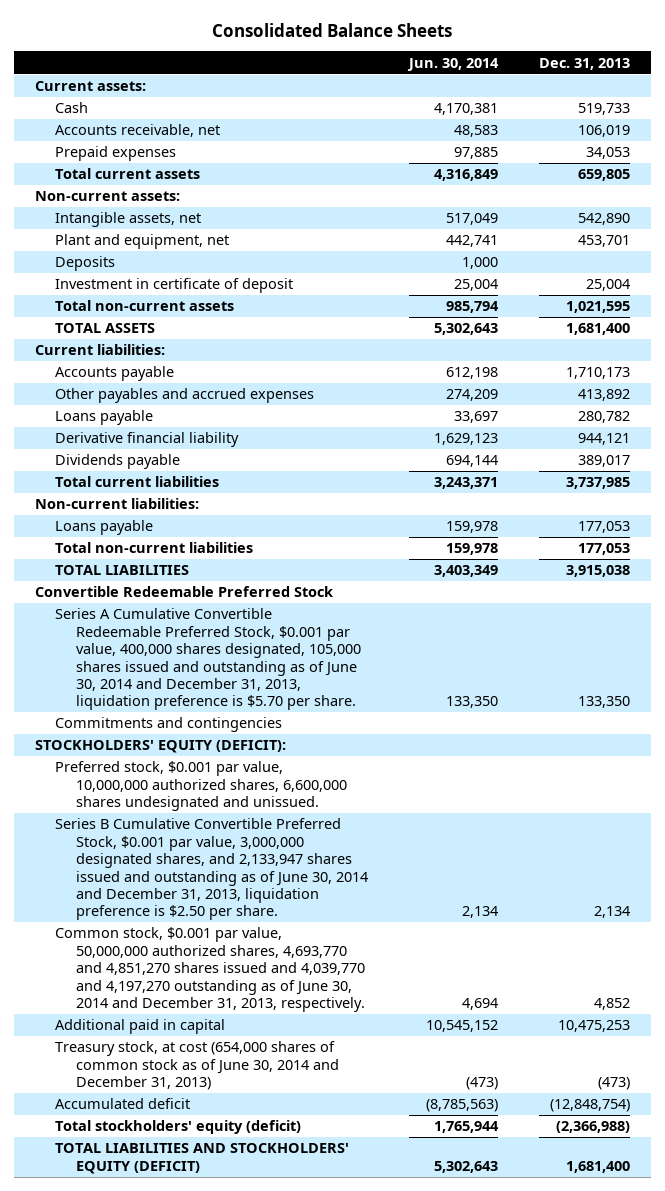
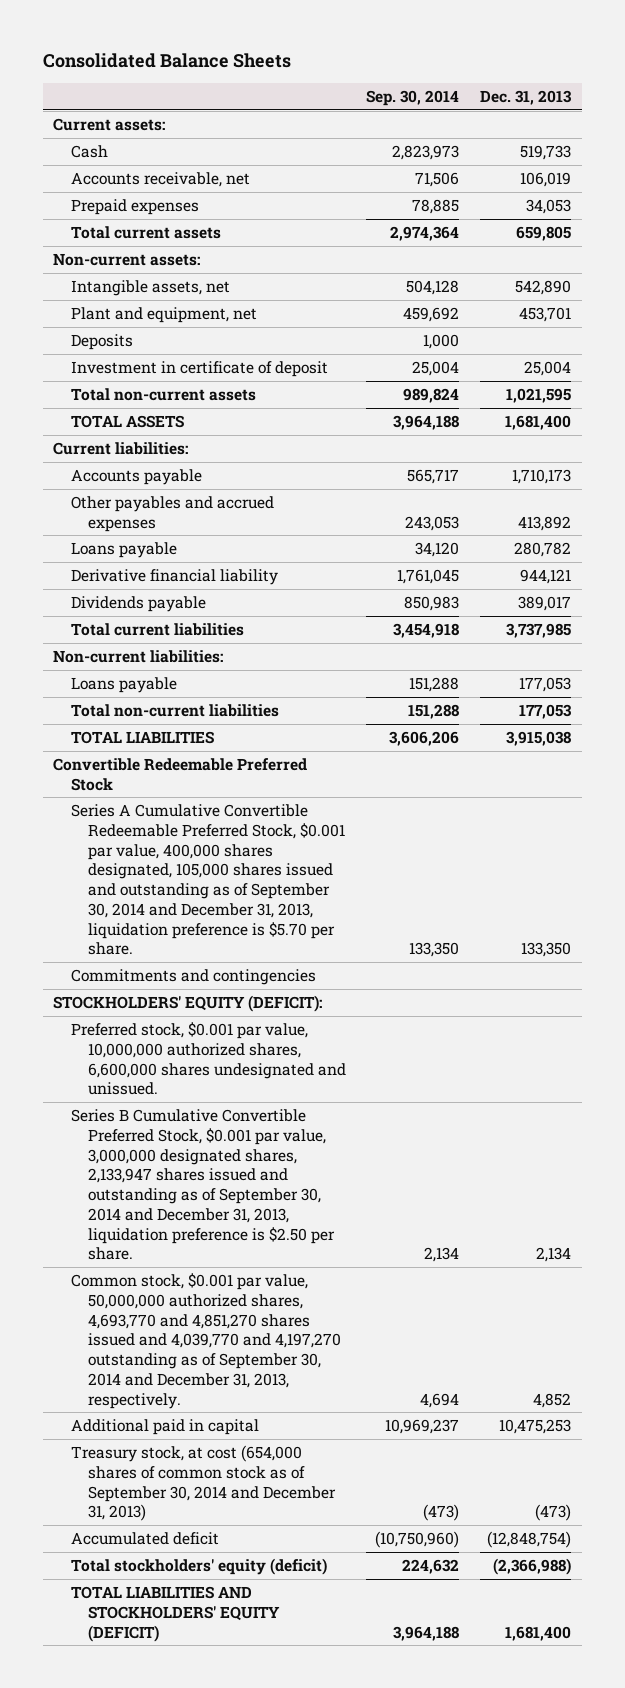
- | Jun. 30, 2014 | Dec. 31, 2013
+ | Sep. 30, 2014 | Dec. 31, 2013
- Series A Cumulative Convertible Redeemable Preferred Stock, $0.001 par value, 400,000 shares designated, 105,000 shares issued and outstanding as of June 30, 2014 and December 31, 2013, liquidation preference is $5.70 per share. | 133,350 | 133,350
+ Series A Cumulative Convertible Redeemable Preferred Stock, $0.001 par value, 400,000 shares designated, 105,000 shares issued and outstanding as of September 30, 2014 and December 31, 2013, liquidation preference is $5.70 per share. | 133,350 | 133,350
- Series B Cumulative Convertible Preferred Stock, $0.001 par value, 3,000,000 designated shares, and 2,133,947 shares issued and outstanding as of June 30, 2014 and December 31, 2013, liquidation preference is $2.50 per share. | 2,134 | 2,134
- Common stock, $0.001 par value, 50,000,000 authorized shares, 4,693,770 and 4,851,270 shares issued and 4,039,770 and 4,197,270 outstanding as of June 30, 2014 and December 31, 2013, respectively. | 4,694 | 4,852
+ Series B Cumulative Convertible Preferred Stock, $0.001 par value, 3,000,000 designated shares, 2,133,947 shares issued and outstanding as of September 30, 2014 and December 31, 2013, liquidation preference is $2.50 per share. | 2,134 | 2,134
+ Common stock, $0.001 par value, 50,000,000 authorized shares, 4,693,770 and 4,851,270 shares issued and 4,039,770 and 4,197,270 outstanding as of September 30, 2014 and December 31, 2013, respectively. | 4,694 | 4,852
- Treasury stock, at cost (654,000 shares of common stock as of June 30, 2014 and December 31, 2013) | (473) | (473)
+ Treasury stock, at cost (654,000 shares of common stock as of September 30, 2014 and December 31, 2013) | (473) | (473)

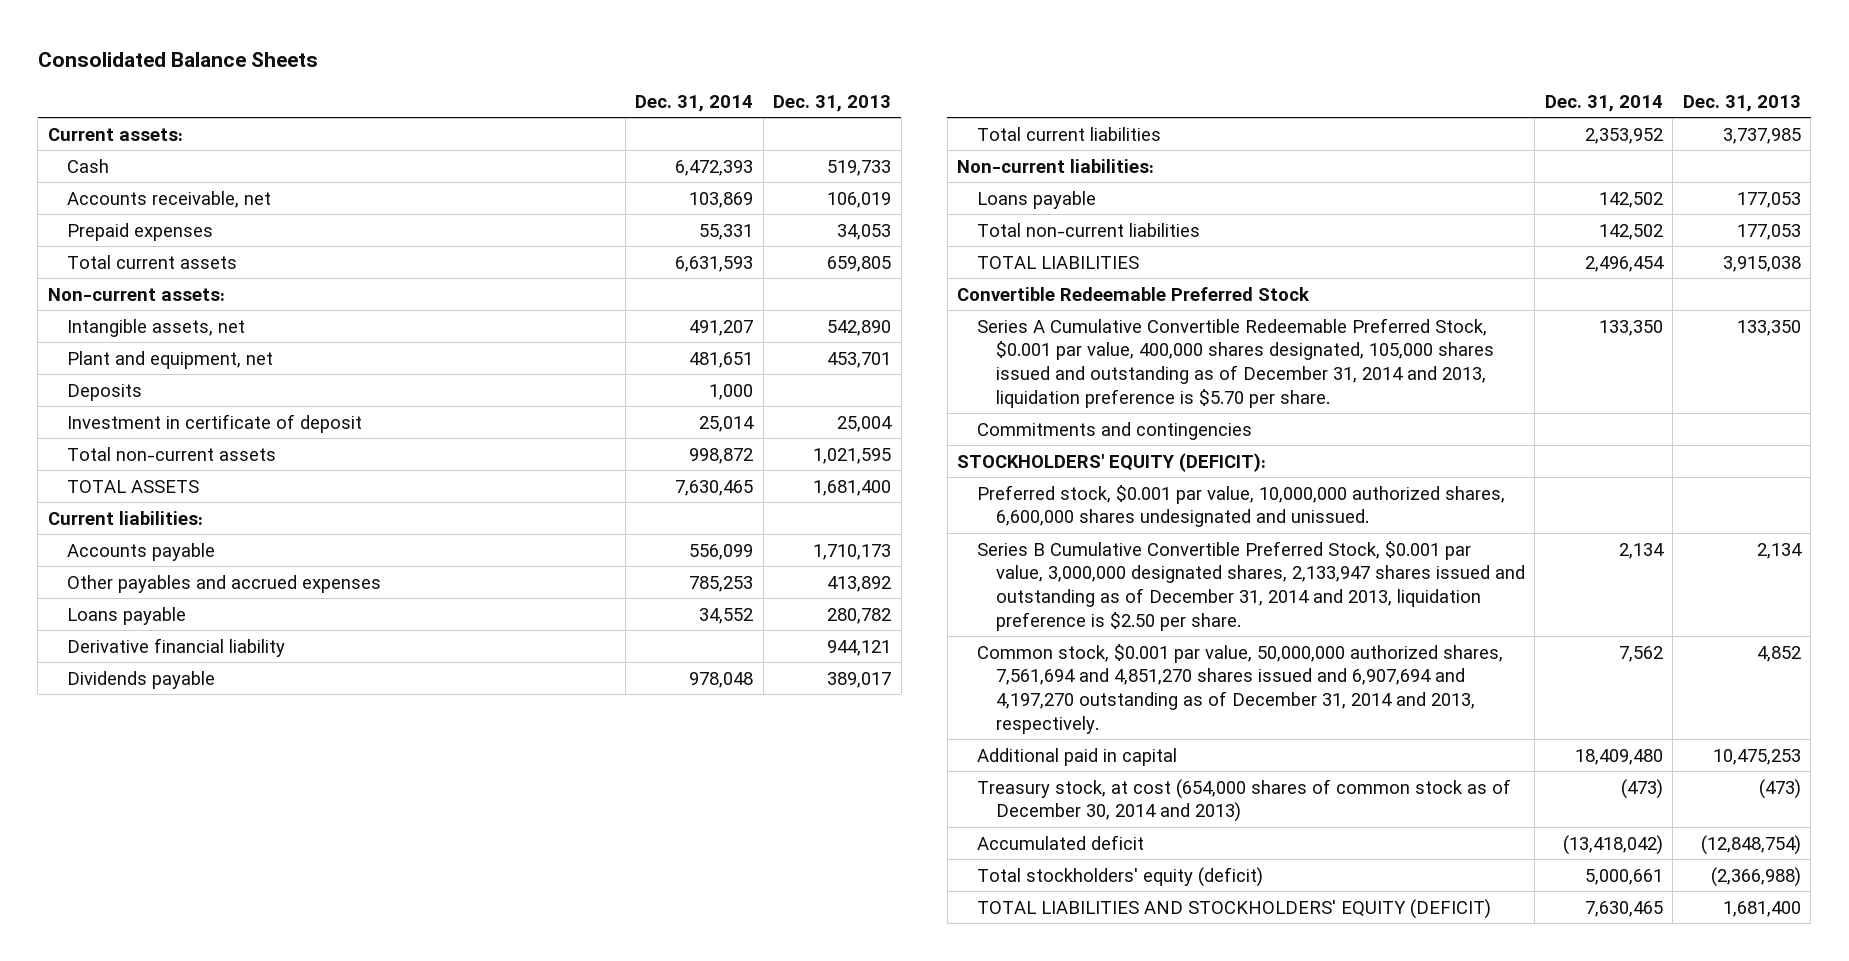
- | Sep. 30, 2014 | Dec. 31, 2013
+ | Dec. 31, 2014 | Dec. 31, 2013
- Series A Cumulative Convertible Redeemable Preferred Stock, $0.001 par value, 400,000 shares designated, 105,000 shares issued and outstanding as of September 30, 2014 and December 31, 2013, liquidation preference is $5.70 per share. | 133,350 | 133,350
+ Series A Cumulative Convertible Redeemable Preferred Stock, $0.001 par value, 400,000 shares designated, 105,000 shares issued and outstanding as of December 31, 2014 and 2013, liquidation preference is $5.70 per share. | 133,350 | 133,350
- Series B Cumulative Convertible Preferred Stock, $0.001 par value, 3,000,000 designated shares, 2,133,947 shares issued and outstanding as of September 30, 2014 and December 31, 2013, liquidation preference is $2.50 per share. | 2,134 | 2,134
- Common stock, $0.001 par value, 50,000,000 authorized shares, 4,693,770 and 4,851,270 shares issued and 4,039,770 and 4,197,270 outstanding as of September 30, 2014 and December 31, 2013, respectively. | 4,694 | 4,852
+ Series B Cumulative Convertible Preferred Stock, $0.001 par value, 3,000,000 designated shares, 2,133,947 shares issued and outstanding as of December 31, 2014 and 2013, liquidation preference is $2.50 per share. | 2,134 | 2,134
+ Common stock, $0.001 par value, 50,000,000 authorized shares, 7,561,694 and 4,851,270 shares issued and 6,907,694 and 4,197,270 outstanding as of December 31, 2014 and 2013, respectively. | 7,562 | 4,852
- Treasury stock, at cost (654,000 shares of common stock as of September 30, 2014 and December 31, 2013) | (473) | (473)
+ Treasury stock, at cost (654,000 shares of common stock as of December 30, 2014 and 2013) | (473) | (473)

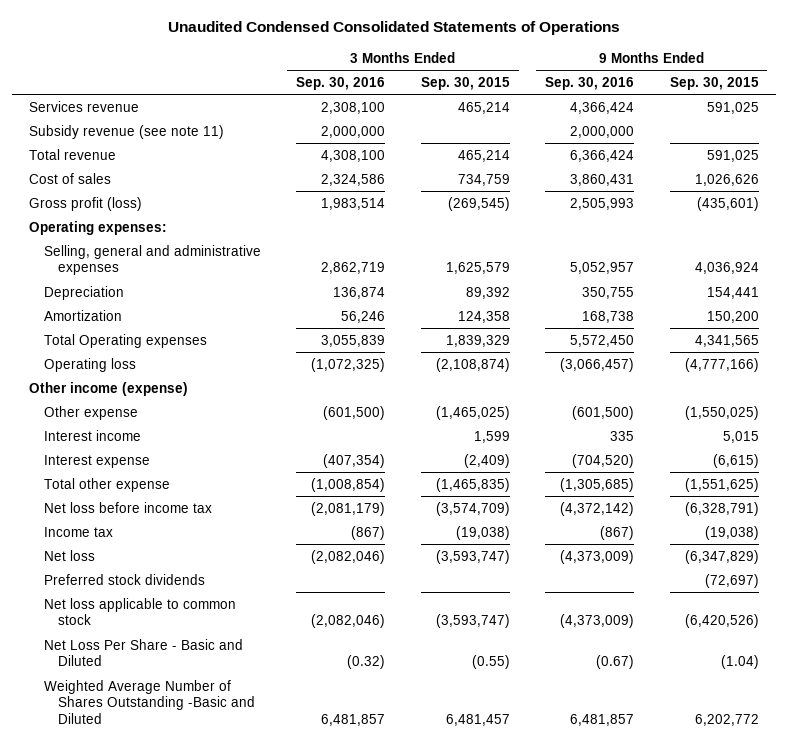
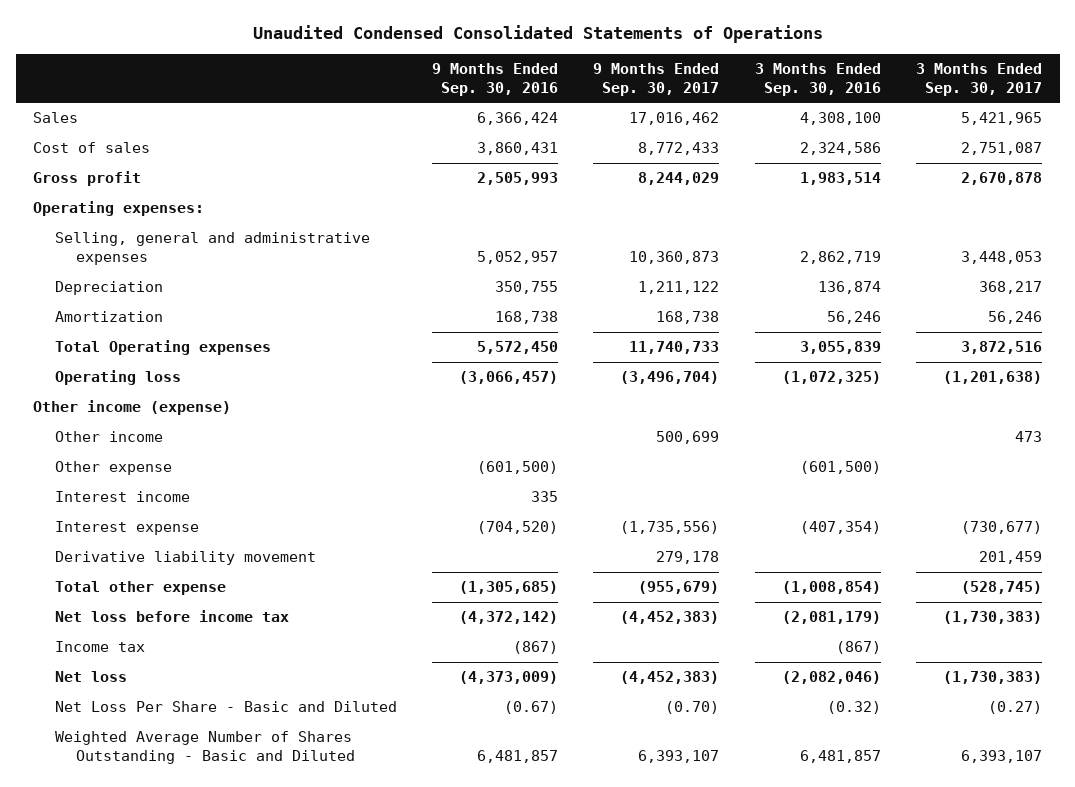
- | 3 Months Ended Sep. 30, 2016 | 3 Months Ended Sep. 30, 2015 | 9 Months Ended Sep. 30, 2016 | 9 Months Ended Sep. 30, 2015
+ | 9 Months Ended Sep. 30, 2016 | 9 Months Ended Sep. 30, 2017 | 3 Months Ended Sep. 30, 2016 | 3 Months Ended Sep. 30, 2017
- Services revenue | 2,308,100 | 465,214 | 4,366,424 | 591,025
- Subsidy revenue (see note 11) | 2,000,000 | | 2,000,000 |
- Total revenue | 4,308,100 | 465,214 | 6,366,424 | 591,025
+ Sales | 6,366,424 | 17,016,462 | 4,308,100 | 5,421,965
- Gross profit (loss) | 1,983,514 | (269,545) | 2,505,993 | (435,601)
+ Gross profit | 2,505,993 | 8,244,029 | 1,983,514 | 2,670,878
+ Other income | | 500,699 | | 473
+ Derivative liability movement | | 279,178 | | 201,459
- Preferred stock dividends | | | | (72,697)
- Net loss applicable to common stock | (2,082,046) | (3,593,747) | (4,373,009) | (6,420,526)
- Weighted Average Number of Shares Outstanding -Basic and Diluted | 6,481,857 | 6,481,457 | 6,481,857 | 6,202,772
+ Weighted Average Number of Shares Outstanding - Basic and Diluted | 6,481,857 | 6,393,107 | 6,481,857 | 6,393,107

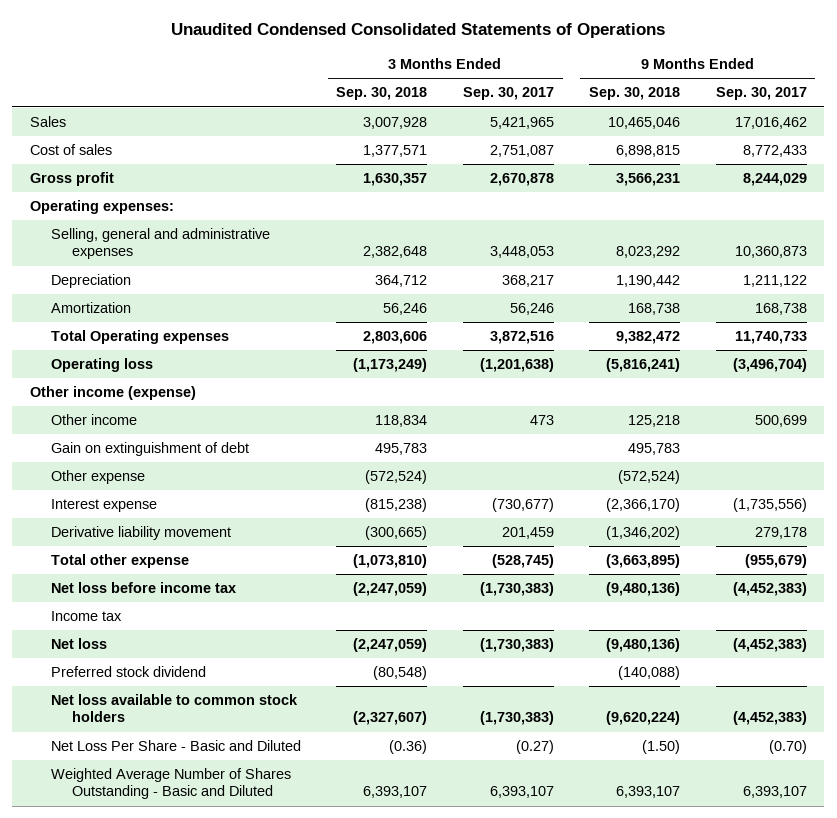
- | 9 Months Ended Sep. 30, 2016 | 9 Months Ended Sep. 30, 2017 | 3 Months Ended Sep. 30, 2016 | 3 Months Ended Sep. 30, 2017
+ | 3 Months Ended Sep. 30, 2018 | 3 Months Ended Sep. 30, 2017 | 9 Months Ended Sep. 30, 2018 | 9 Months Ended Sep. 30, 2017
+ Gain on extinguishment of debt | 495,783 | | 495,783 |
- Interest income | 335 | | |
+ Preferred stock dividend | (80,548) | | (140,088) |
+ Net loss available to common stock holders | (2,327,607) | (1,730,383) | (9,620,224) | (4,452,383)

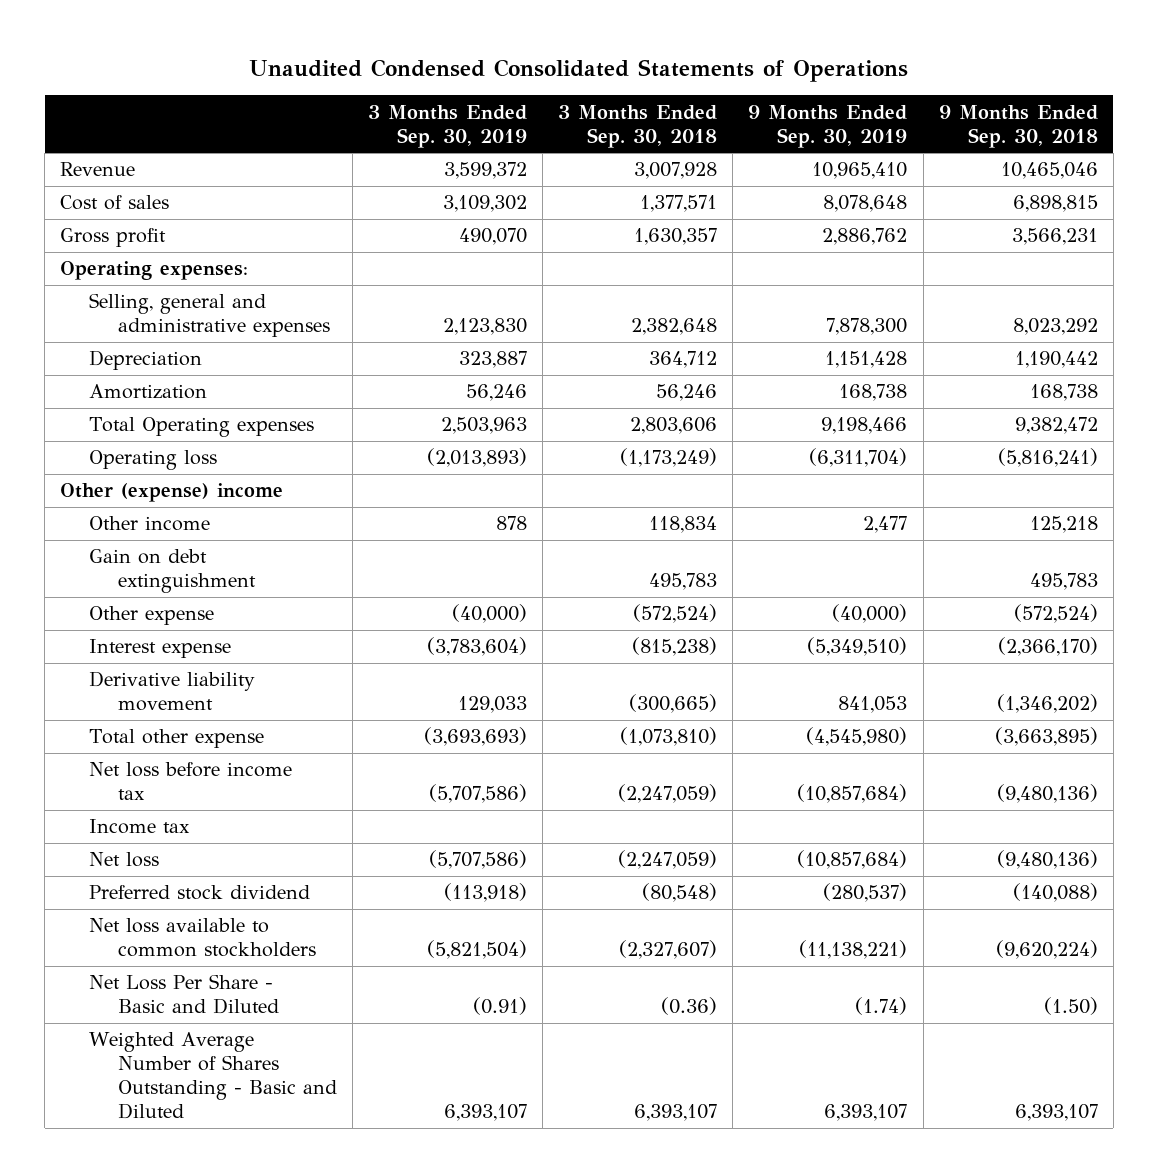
- | 3 Months Ended Sep. 30, 2018 | 3 Months Ended Sep. 30, 2017 | 9 Months Ended Sep. 30, 2018 | 9 Months Ended Sep. 30, 2017
+ | 3 Months Ended Sep. 30, 2019 | 3 Months Ended Sep. 30, 2018 | 9 Months Ended Sep. 30, 2019 | 9 Months Ended Sep. 30, 2018
- Sales | 3,007,928 | 5,421,965 | 10,465,046 | 17,016,462
+ Revenue | 3,599,372 | 3,007,928 | 10,965,410 | 10,465,046
- Other income (expense)
+ Other (expense) income
- Gain on extinguishment of debt | 495,783 | | 495,783 |
+ Gain on debt extinguishment | | 495,783 | | 495,783
- Net loss available to common stock holders | (2,327,607) | (1,730,383) | (9,620,224) | (4,452,383)
+ Net loss available to common stockholders | (5,821,504) | (2,327,607) | (11,138,221) | (9,620,224)

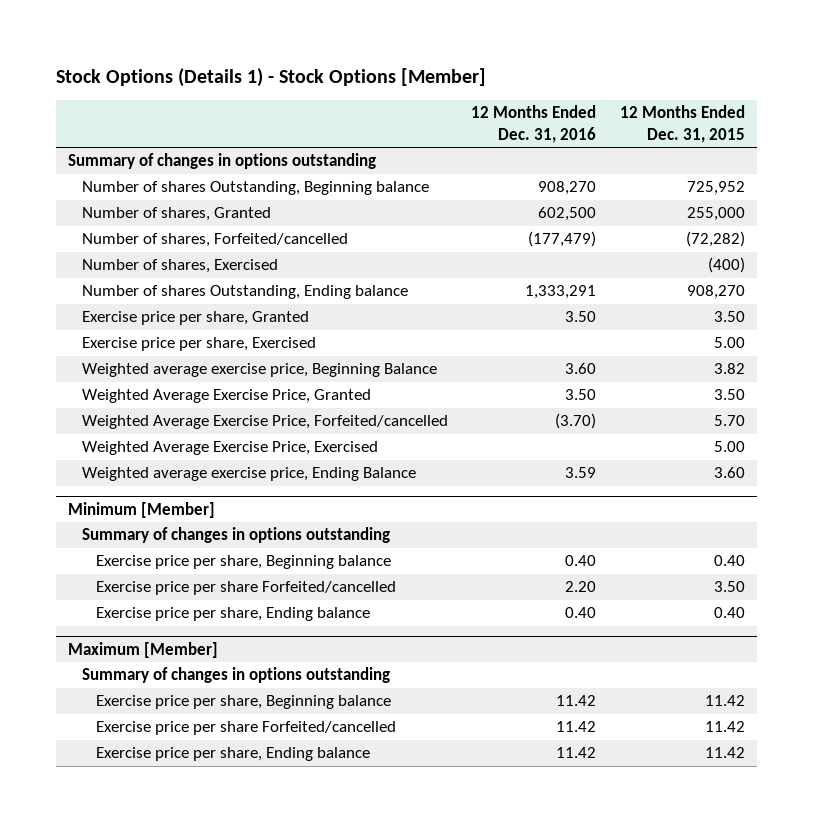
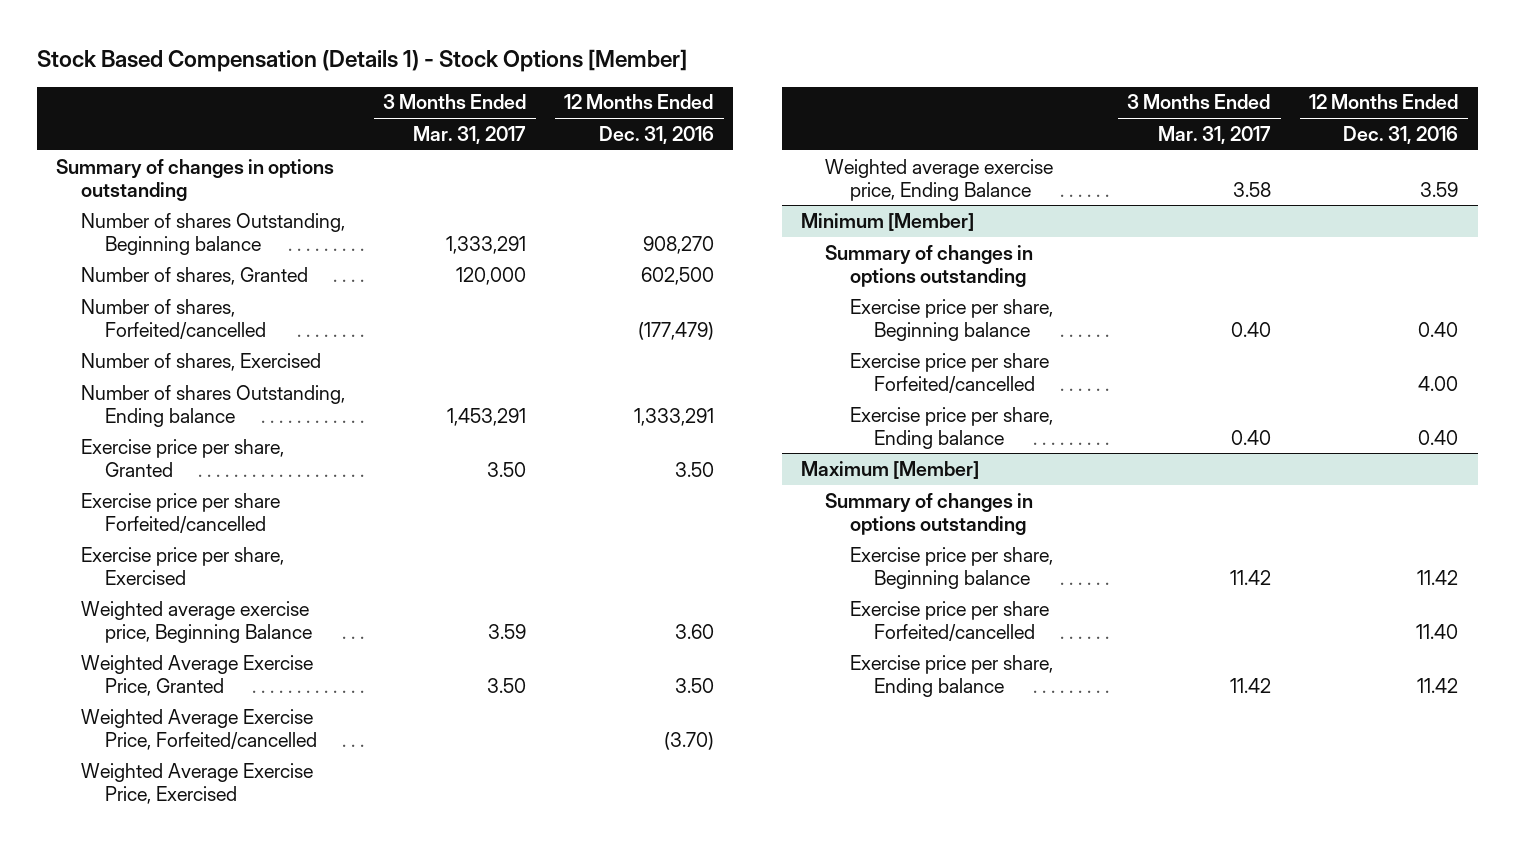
- Stock Options (Details 1) - Stock Options [Member]
+ Stock Based Compensation (Details 1) - Stock Options [Member]
- | 12 Months Ended Dec. 31, 2016 | 12 Months Ended Dec. 31, 2015
+ | 3 Months Ended Mar. 31, 2017 | 12 Months Ended Dec. 31, 2016
+ Exercise price per share Forfeited/cancelled
@ Minimum [Member]
- Exercise price per share Forfeited/cancelled | 2.20 | 3.50
+ Exercise price per share Forfeited/cancelled | | 4.00
@ Maximum [Member]
- Exercise price per share Forfeited/cancelled | 11.42 | 11.42
+ Exercise price per share Forfeited/cancelled | | 11.40

